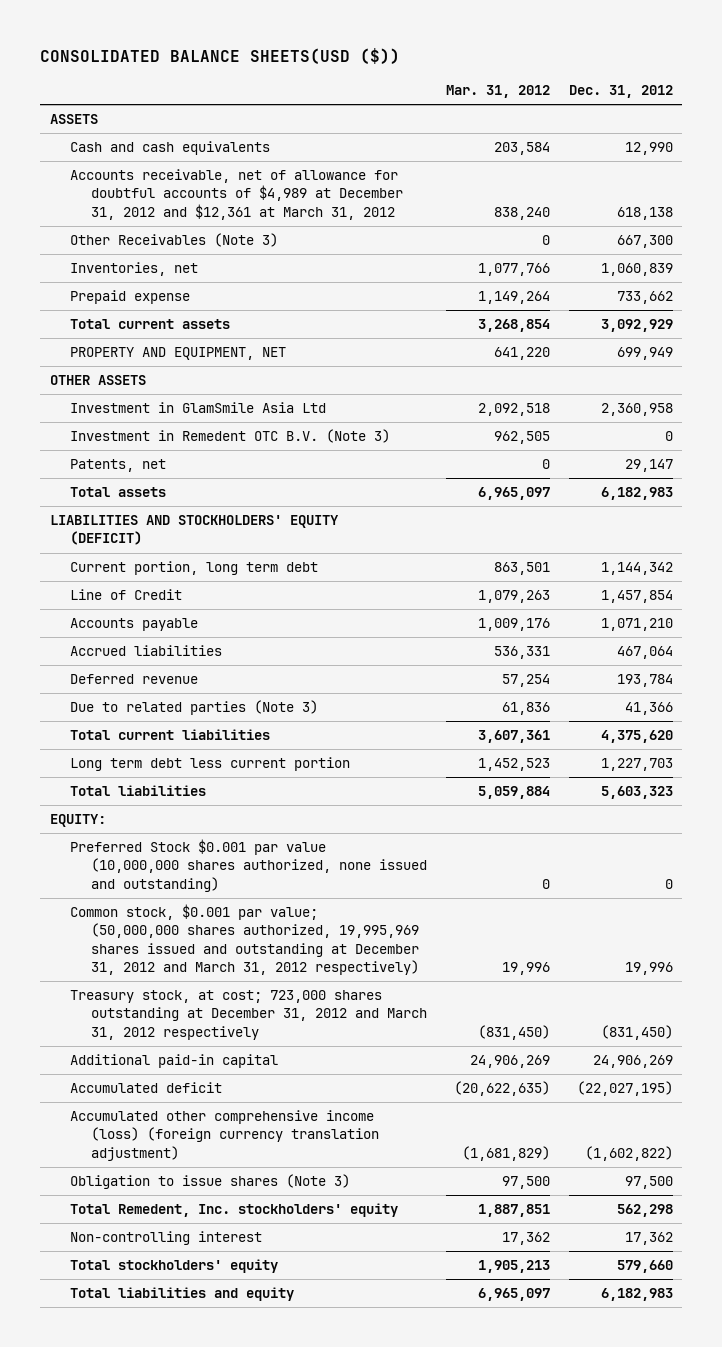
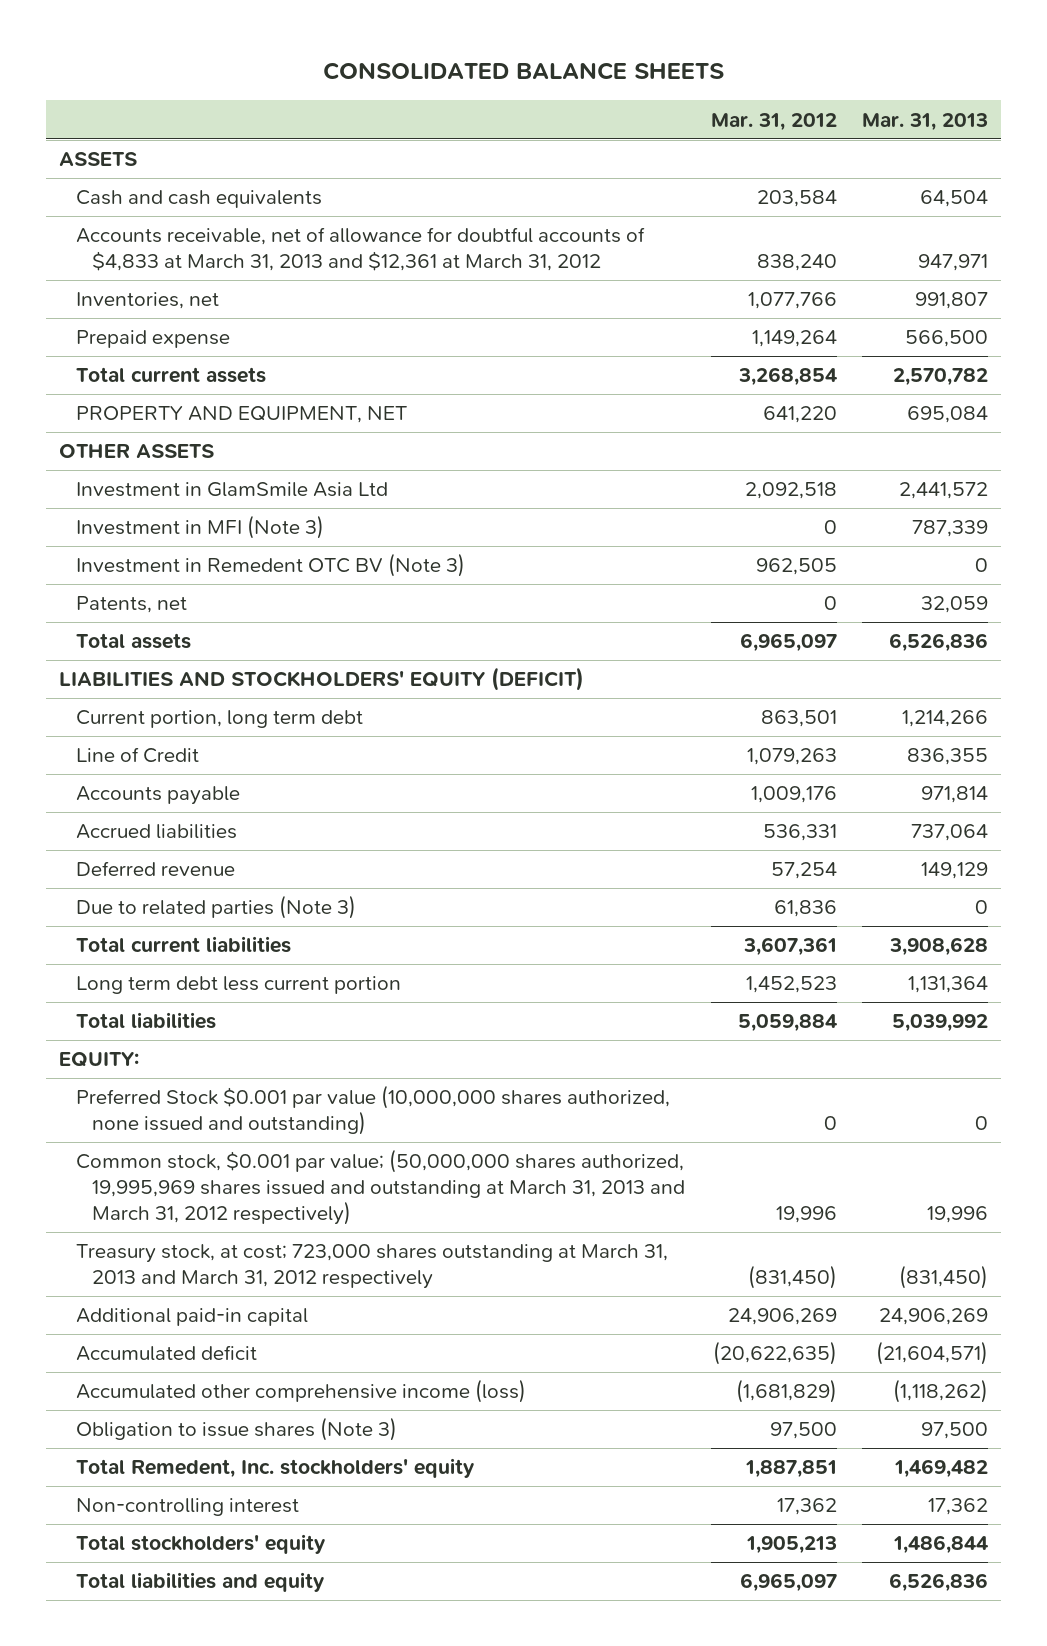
- CONSOLIDATED BALANCE SHEETS(USD ($))
+ CONSOLIDATED BALANCE SHEETS
- | Mar. 31, 2012 | Dec. 31, 2012
+ | Mar. 31, 2012 | Mar. 31, 2013
- Accounts receivable, net of allowance for doubtful accounts of $4,989 at December 31, 2012 and $12,361 at March 31, 2012 | 838,240 | 618,138
- Other Receivables (Note 3) | 0 | 667,300
+ Accounts receivable, net of allowance for doubtful accounts of $4,833 at March 31, 2013 and $12,361 at March 31, 2012 | 838,240 | 947,971
- Investment in Remedent OTC B.V. (Note 3) | 962,505 | 0
+ Investment in MFI (Note 3) | 0 | 787,339
+ Investment in Remedent OTC BV (Note 3) | 962,505 | 0
- Common stock, $0.001 par value; (50,000,000 shares authorized, 19,995,969 shares issued and outstanding at December 31, 2012 and March 31, 2012 respectively) | 19,996 | 19,996
- Treasury stock, at cost; 723,000 shares outstanding at December 31, 2012 and March 31, 2012 respectively | (831,450) | (831,450)
+ Common stock, $0.001 par value; (50,000,000 shares authorized, 19,995,969 shares issued and outstanding at March 31, 2013 and March 31, 2012 respectively) | 19,996 | 19,996
+ Treasury stock, at cost; 723,000 shares outstanding at March 31, 2013 and March 31, 2012 respectively | (831,450) | (831,450)
- Accumulated other comprehensive income (loss) (foreign currency translation adjustment) | (1,681,829) | (1,602,822)
+ Accumulated other comprehensive income (loss) | (1,681,829) | (1,118,262)

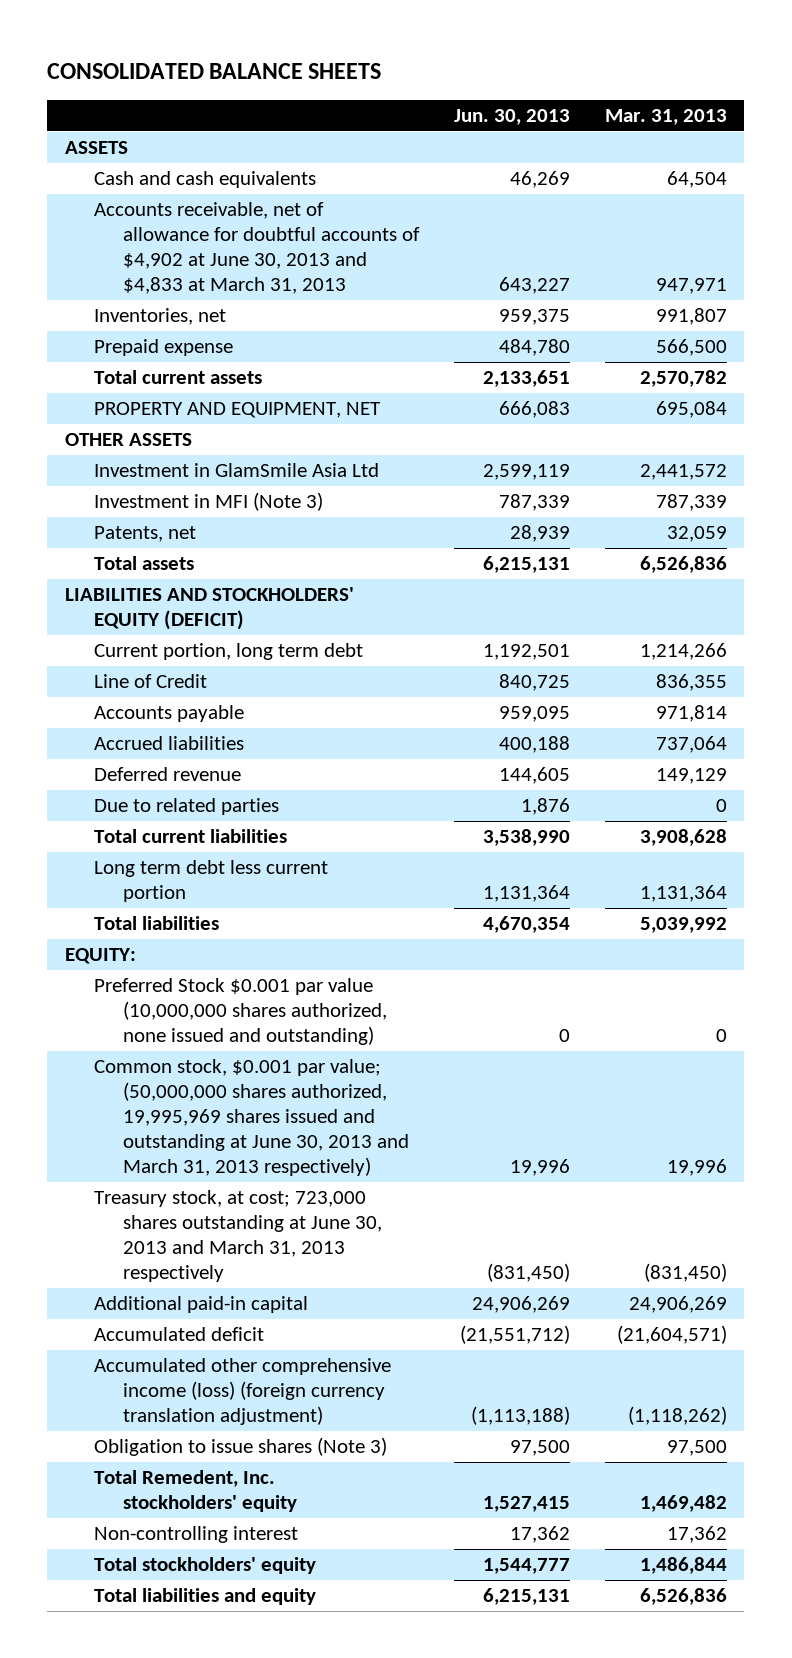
- | Mar. 31, 2012 | Mar. 31, 2013
+ | Jun. 30, 2013 | Mar. 31, 2013
- Accounts receivable, net of allowance for doubtful accounts of $4,833 at March 31, 2013 and $12,361 at March 31, 2012 | 838,240 | 947,971
+ Accounts receivable, net of allowance for doubtful accounts of $4,902 at June 30, 2013 and $4,833 at March 31, 2013 | 643,227 | 947,971
- Investment in Remedent OTC BV (Note 3) | 962,505 | 0
- Due to related parties (Note 3) | 61,836 | 0
+ Due to related parties | 1,876 | 0
- Common stock, $0.001 par value; (50,000,000 shares authorized, 19,995,969 shares issued and outstanding at March 31, 2013 and March 31, 2012 respectively) | 19,996 | 19,996
- Treasury stock, at cost; 723,000 shares outstanding at March 31, 2013 and March 31, 2012 respectively | (831,450) | (831,450)
+ Common stock, $0.001 par value; (50,000,000 shares authorized, 19,995,969 shares issued and outstanding at June 30, 2013 and March 31, 2013 respectively) | 19,996 | 19,996
+ Treasury stock, at cost; 723,000 shares outstanding at June 30, 2013 and March 31, 2013 respectively | (831,450) | (831,450)
- Accumulated other comprehensive income (loss) | (1,681,829) | (1,118,262)
+ Accumulated other comprehensive income (loss) (foreign currency translation adjustment) | (1,113,188) | (1,118,262)

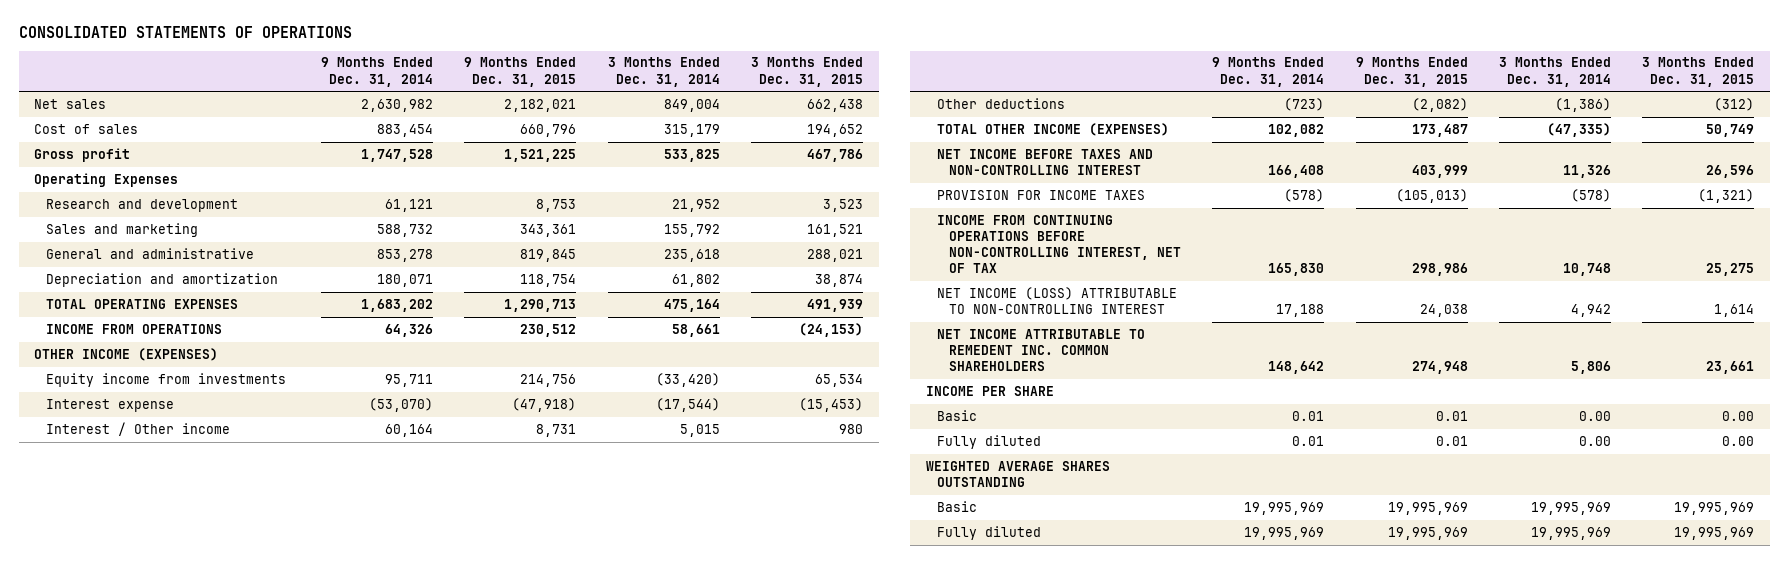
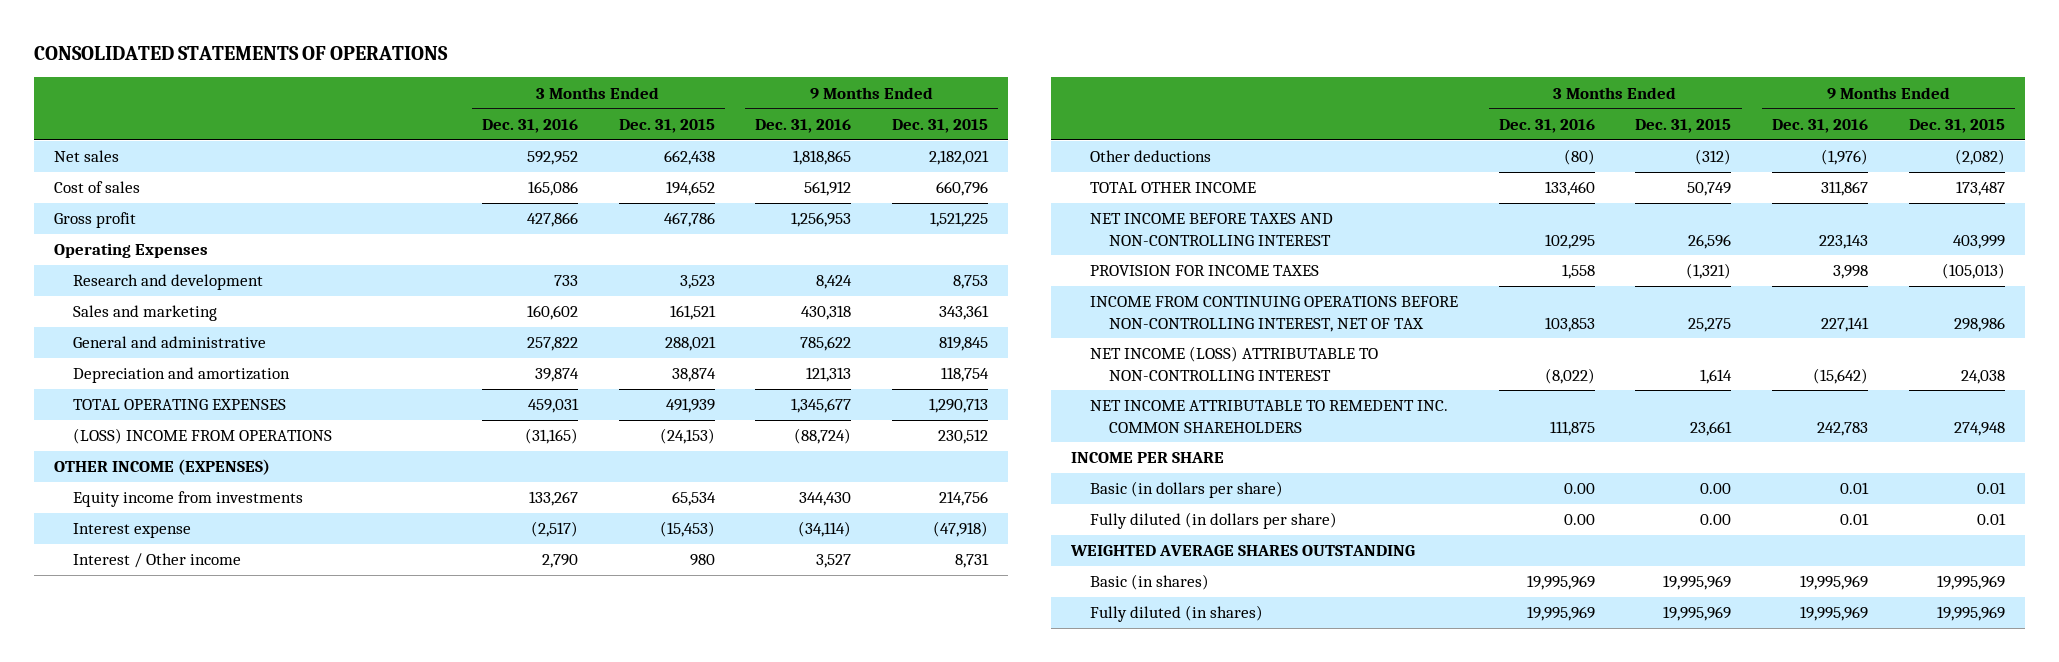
- | 9 Months Ended Dec. 31, 2014 | 9 Months Ended Dec. 31, 2015 | 3 Months Ended Dec. 31, 2014 | 3 Months Ended Dec. 31, 2015
+ | 3 Months Ended Dec. 31, 2016 | 3 Months Ended Dec. 31, 2015 | 9 Months Ended Dec. 31, 2016 | 9 Months Ended Dec. 31, 2015
- INCOME FROM OPERATIONS | 64,326 | 230,512 | 58,661 | (24,153)
+ (LOSS) INCOME FROM OPERATIONS | (31,165) | (24,153) | (88,724) | 230,512
- TOTAL OTHER INCOME (EXPENSES) | 102,082 | 173,487 | (47,335) | 50,749
+ TOTAL OTHER INCOME | 133,460 | 50,749 | 311,867 | 173,487
- Basic | 0.01 | 0.01 | 0.00 | 0.00
- Fully diluted | 0.01 | 0.01 | 0.00 | 0.00
+ Basic (in dollars per share) | 0.00 | 0.00 | 0.01 | 0.01
+ Fully diluted (in dollars per share) | 0.00 | 0.00 | 0.01 | 0.01
- Basic | 19,995,969 | 19,995,969 | 19,995,969 | 19,995,969
- Fully diluted | 19,995,969 | 19,995,969 | 19,995,969 | 19,995,969
+ Basic (in shares) | 19,995,969 | 19,995,969 | 19,995,969 | 19,995,969
+ Fully diluted (in shares) | 19,995,969 | 19,995,969 | 19,995,969 | 19,995,969

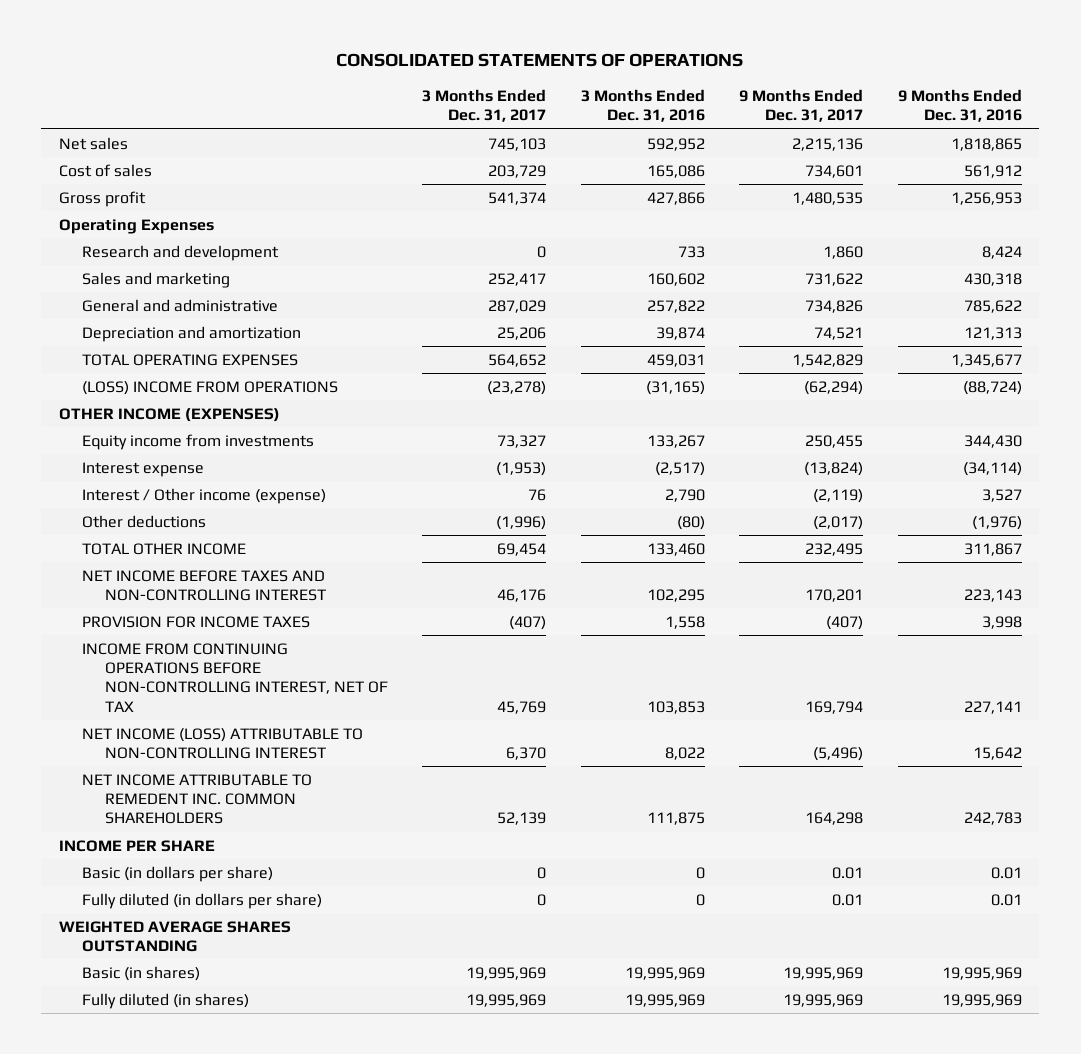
- | 3 Months Ended Dec. 31, 2016 | 3 Months Ended Dec. 31, 2015 | 9 Months Ended Dec. 31, 2016 | 9 Months Ended Dec. 31, 2015
+ | 3 Months Ended Dec. 31, 2017 | 3 Months Ended Dec. 31, 2016 | 9 Months Ended Dec. 31, 2017 | 9 Months Ended Dec. 31, 2016
- Interest / Other income | 2,790 | 980 | 3,527 | 8,731
+ Interest / Other income (expense) | 76 | 2,790 | (2,119) | 3,527
- NET INCOME (LOSS) ATTRIBUTABLE TO NON-CONTROLLING INTEREST | (8,022) | 1,614 | (15,642) | 24,038
+ NET INCOME (LOSS) ATTRIBUTABLE TO NON-CONTROLLING INTEREST | 6,370 | 8,022 | (5,496) | 15,642
- Basic (in dollars per share) | 0.00 | 0.00 | 0.01 | 0.01
- Fully diluted (in dollars per share) | 0.00 | 0.00 | 0.01 | 0.01
+ Basic (in dollars per share) | 0 | 0 | 0.01 | 0.01
+ Fully diluted (in dollars per share) | 0 | 0 | 0.01 | 0.01

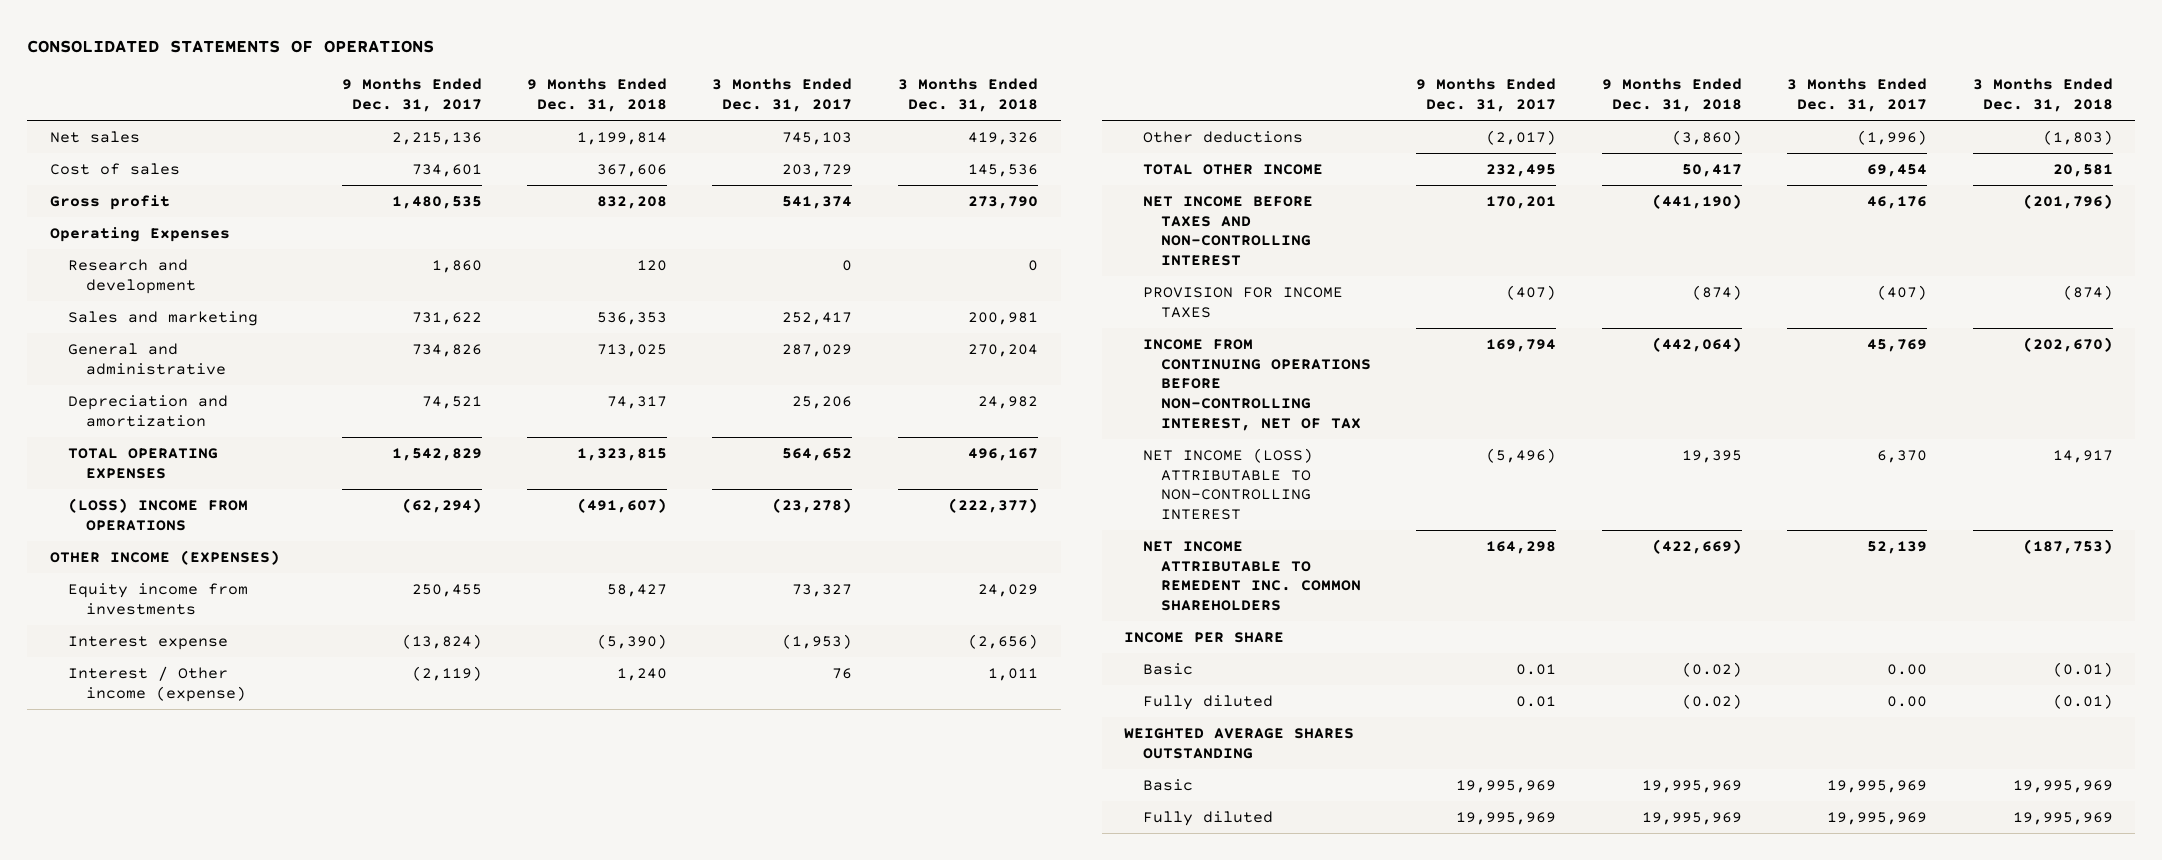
- | 3 Months Ended Dec. 31, 2017 | 3 Months Ended Dec. 31, 2016 | 9 Months Ended Dec. 31, 2017 | 9 Months Ended Dec. 31, 2016
+ | 9 Months Ended Dec. 31, 2017 | 9 Months Ended Dec. 31, 2018 | 3 Months Ended Dec. 31, 2017 | 3 Months Ended Dec. 31, 2018
- Basic (in dollars per share) | 0 | 0 | 0.01 | 0.01
- Fully diluted (in dollars per share) | 0 | 0 | 0.01 | 0.01
+ Basic | 0.01 | (0.02) | 0.00 | (0.01)
+ Fully diluted | 0.01 | (0.02) | 0.00 | (0.01)
- Basic (in shares) | 19,995,969 | 19,995,969 | 19,995,969 | 19,995,969
- Fully diluted (in shares) | 19,995,969 | 19,995,969 | 19,995,969 | 19,995,969
+ Basic | 19,995,969 | 19,995,969 | 19,995,969 | 19,995,969
+ Fully diluted | 19,995,969 | 19,995,969 | 19,995,969 | 19,995,969

